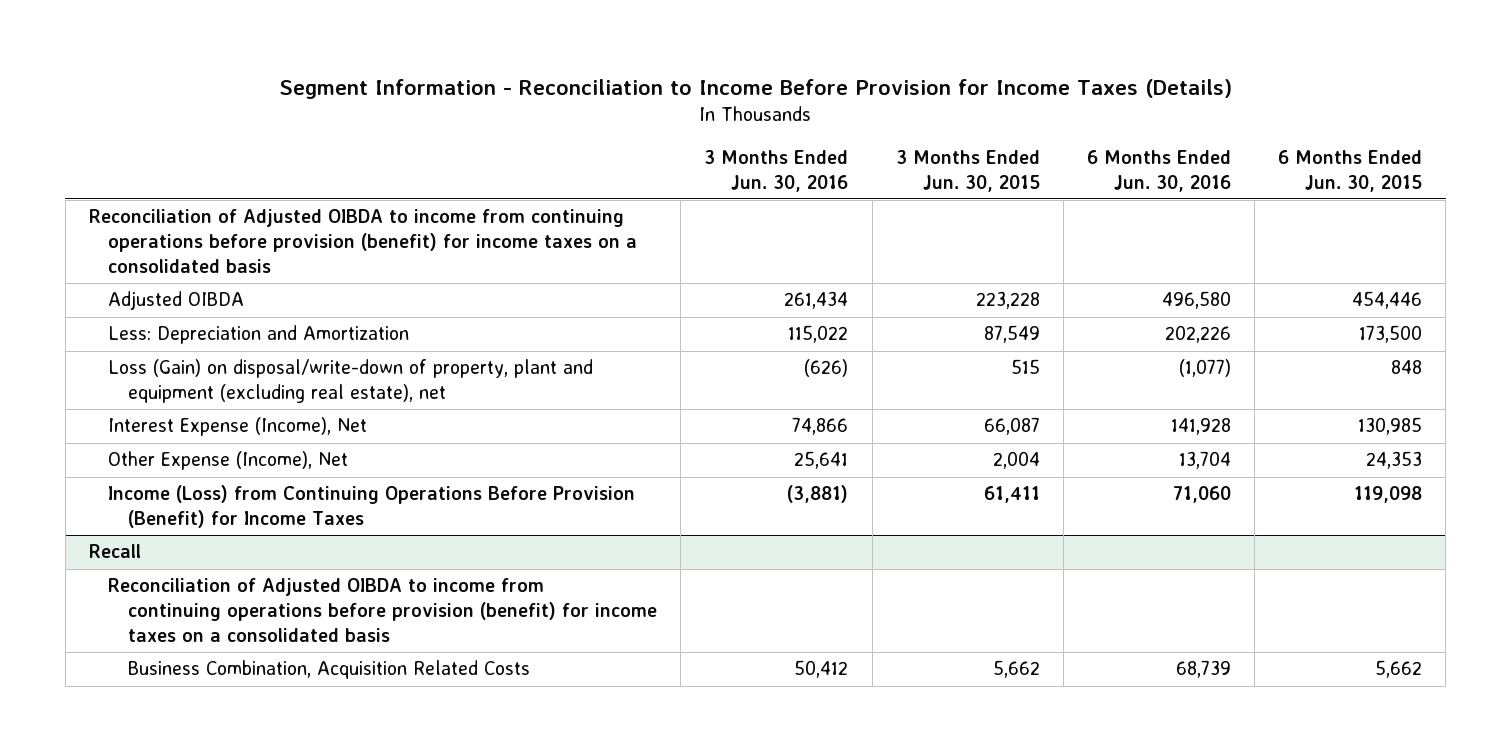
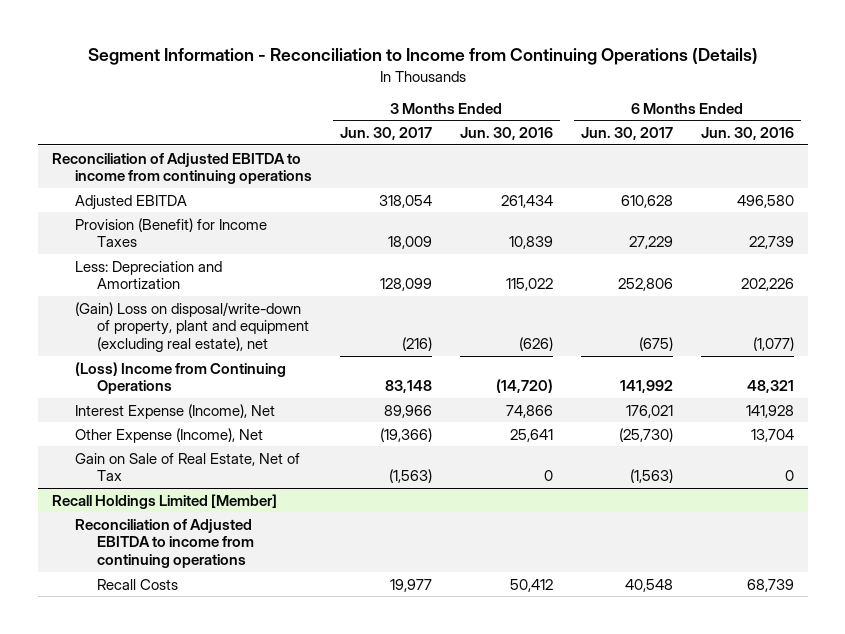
- Segment Information - Reconciliation to Income Before Provision for Income Taxes (Details)
+ Segment Information - Reconciliation to Income from Continuing Operations (Details)
- | 3 Months Ended Jun. 30, 2016 | 3 Months Ended Jun. 30, 2015 | 6 Months Ended Jun. 30, 2016 | 6 Months Ended Jun. 30, 2015
+ | 3 Months Ended Jun. 30, 2017 | 3 Months Ended Jun. 30, 2016 | 6 Months Ended Jun. 30, 2017 | 6 Months Ended Jun. 30, 2016
- Reconciliation of Adjusted OIBDA to income from continuing operations before provision (benefit) for income taxes on a consolidated basis
- Adjusted OIBDA | 261,434 | 223,228 | 496,580 | 454,446
+ Reconciliation of Adjusted EBITDA to income from continuing operations
+ Adjusted EBITDA | 318,054 | 261,434 | 610,628 | 496,580
+ Provision (Benefit) for Income Taxes | 18,009 | 10,839 | 27,229 | 22,739
- Loss (Gain) on disposal/write-down of property, plant and equipment (excluding real estate), net | (626) | 515 | (1,077) | 848
+ (Gain) Loss on disposal/write-down of property, plant and equipment (excluding real estate), net | (216) | (626) | (675) | (1,077)
+ (Loss) Income from Continuing Operations | 83,148 | (14,720) | 141,992 | 48,321
- Income (Loss) from Continuing Operations Before Provision (Benefit) for Income Taxes | (3,881) | 61,411 | 71,060 | 119,098
- Recall
- Reconciliation of Adjusted OIBDA to income from continuing operations before provision (benefit) for income taxes on a consolidated basis
- Business Combination, Acquisition Related Costs | 50,412 | 5,662 | 68,739 | 5,662
+ Gain on Sale of Real Estate, Net of Tax | (1,563) | 0 | (1,563) | 0
+ Recall Holdings Limited [Member]
+ Reconciliation of Adjusted EBITDA to income from continuing operations
+ Recall Costs | 19,977 | 50,412 | 40,548 | 68,739

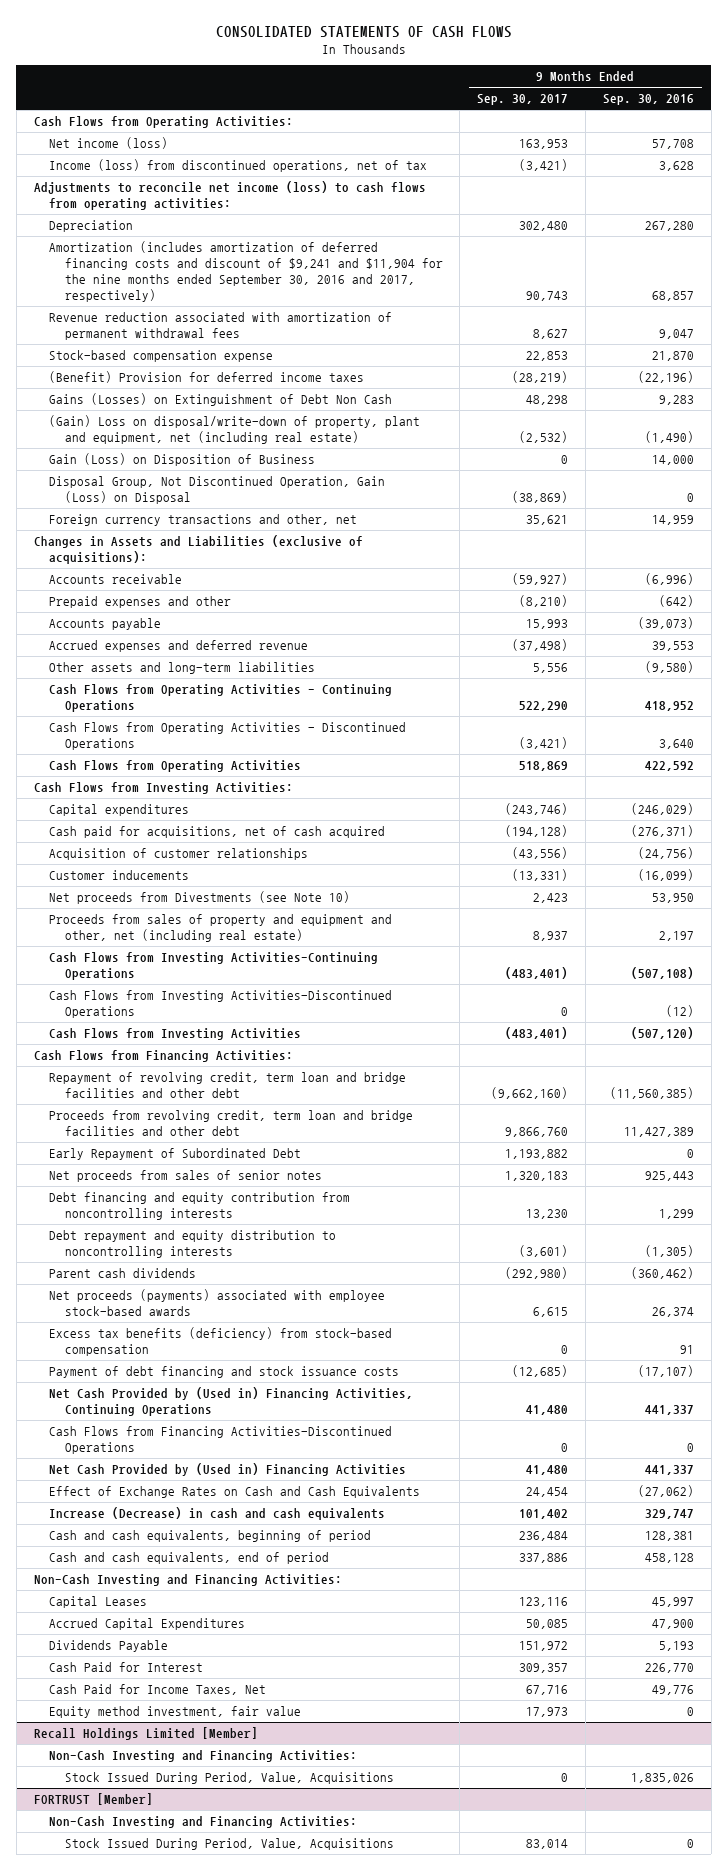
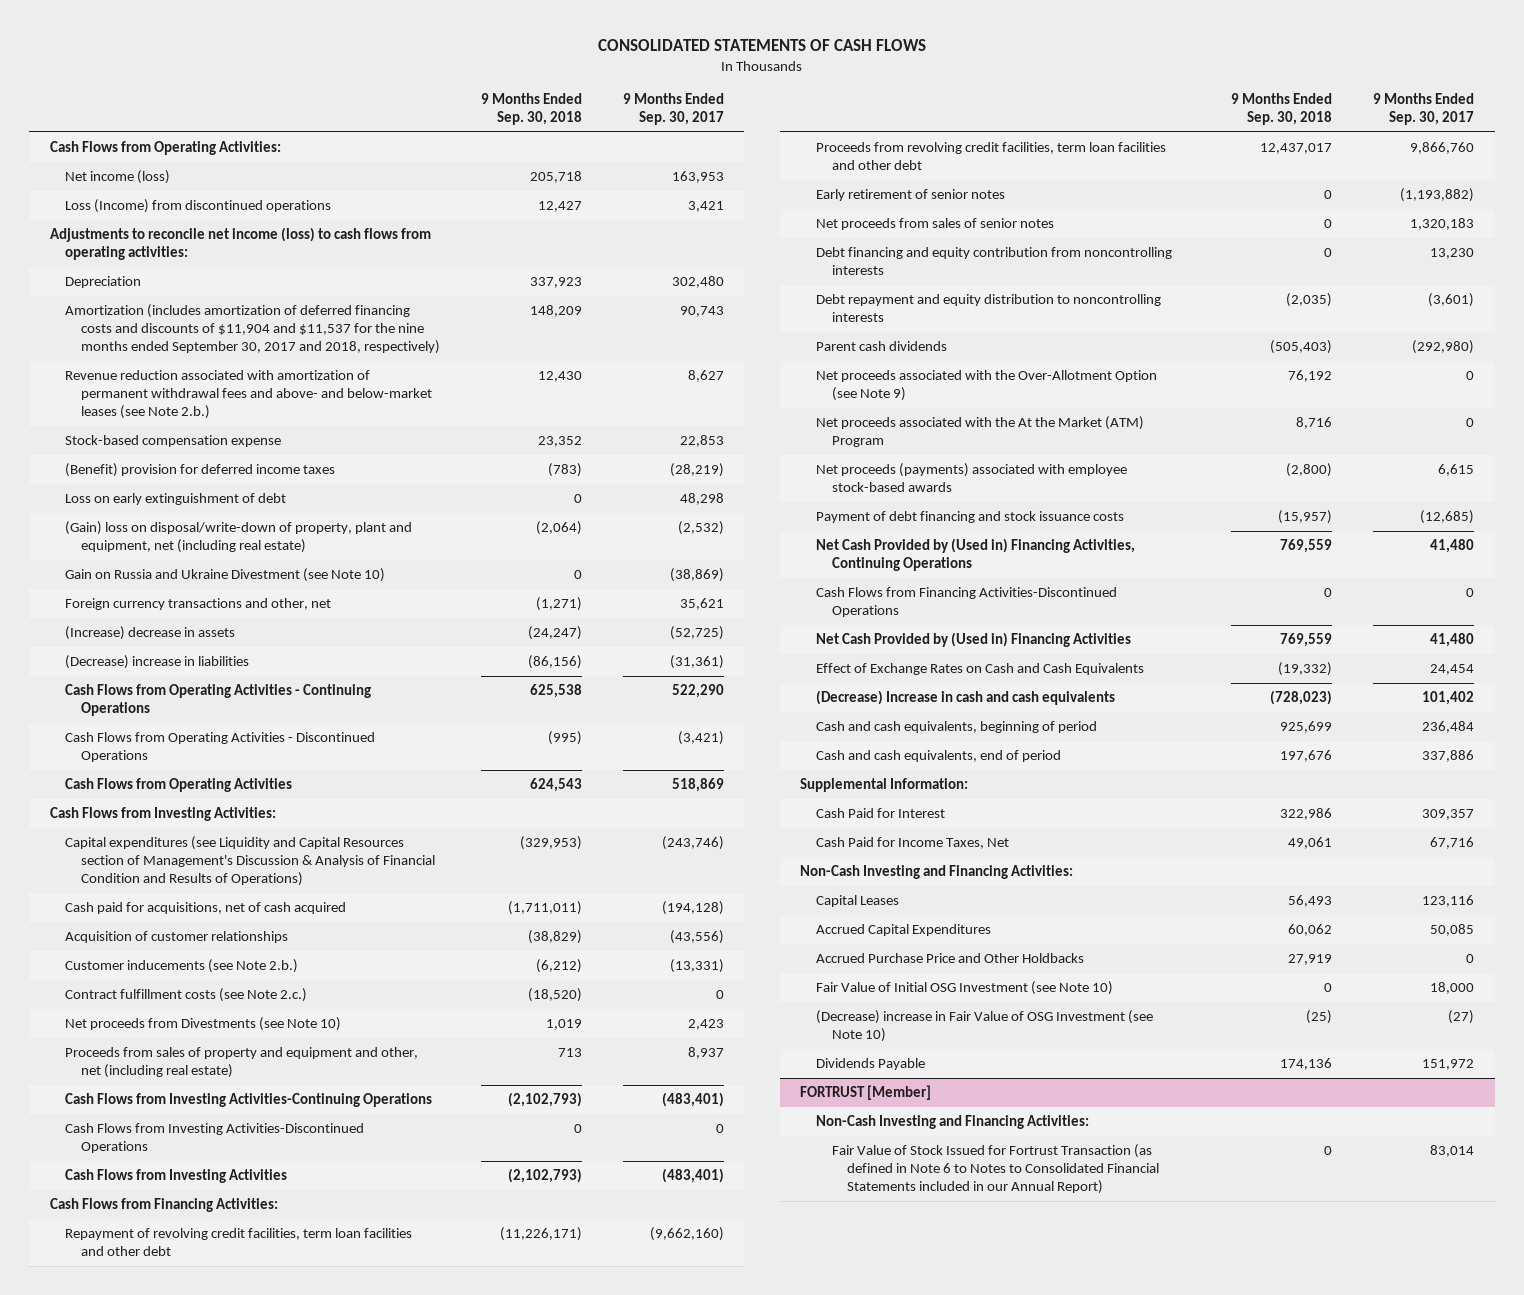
- | 9 Months Ended Sep. 30, 2017 | 9 Months Ended Sep. 30, 2016
+ | 9 Months Ended Sep. 30, 2018 | 9 Months Ended Sep. 30, 2017
- Income (loss) from discontinued operations, net of tax | (3,421) | 3,628
+ Loss (Income) from discontinued operations | 12,427 | 3,421
- Amortization (includes amortization of deferred financing costs and discount of $9,241 and $11,904 for the nine months ended September 30, 2016 and 2017, respectively) | 90,743 | 68,857
- Revenue reduction associated with amortization of permanent withdrawal fees | 8,627 | 9,047
+ Amortization (includes amortization of deferred financing costs and discounts of $11,904 and $11,537 for the nine months ended September 30, 2017 and 2018, respectively) | 148,209 | 90,743
+ Revenue reduction associated with amortization of permanent withdrawal fees and above- and below-market leases (see Note 2.b.) | 12,430 | 8,627
- (Benefit) Provision for deferred income taxes | (28,219) | (22,196)
- Gains (Losses) on Extinguishment of Debt Non Cash | 48,298 | 9,283
- (Gain) Loss on disposal/write-down of property, plant and equipment, net (including real estate) | (2,532) | (1,490)
- Gain (Loss) on Disposition of Business | 0 | 14,000
- Disposal Group, Not Discontinued Operation, Gain (Loss) on Disposal | (38,869) | 0
+ (Benefit) provision for deferred income taxes | (783) | (28,219)
+ Loss on early extinguishment of debt | 0 | 48,298
+ (Gain) loss on disposal/write-down of property, plant and equipment, net (including real estate) | (2,064) | (2,532)
+ Gain on Russia and Ukraine Divestment (see Note 10) | 0 | (38,869)
- Changes in Assets and Liabilities (exclusive of acquisitions):
- Accounts receivable | (59,927) | (6,996)
- Prepaid expenses and other | (8,210) | (642)
- Accounts payable | 15,993 | (39,073)
- Accrued expenses and deferred revenue | (37,498) | 39,553
- Other assets and long-term liabilities | 5,556 | (9,580)
+ (Increase) decrease in assets | (24,247) | (52,725)
+ (Decrease) increase in liabilities | (86,156) | (31,361)
- Capital expenditures | (243,746) | (246,029)
+ Capital expenditures (see Liquidity and Capital Resources section of Management's Discussion & Analysis of Financial Condition and Results of Operations) | (329,953) | (243,746)
- Customer inducements | (13,331) | (16,099)
+ Customer inducements (see Note 2.b.) | (6,212) | (13,331)
+ Contract fulfillment costs (see Note 2.c.) | (18,520) | 0
- Repayment of revolving credit, term loan and bridge facilities and other debt | (9,662,160) | (11,560,385)
- Proceeds from revolving credit, term loan and bridge facilities and other debt | 9,866,760 | 11,427,389
- Early Repayment of Subordinated Debt | 1,193,882 | 0
+ Repayment of revolving credit facilities, term loan facilities and other debt | (11,226,171) | (9,662,160)
+ Proceeds from revolving credit facilities, term loan facilities and other debt | 12,437,017 | 9,866,760
+ Early retirement of senior notes | 0 | (1,193,882)
+ Net proceeds associated with the Over-Allotment Option (see Note 9) | 76,192 | 0
+ Net proceeds associated with the At the Market (ATM) Program | 8,716 | 0
- Excess tax benefits (deficiency) from stock-based compensation | 0 | 91
- Increase (Decrease) in cash and cash equivalents | 101,402 | 329,747
+ (Decrease) Increase in cash and cash equivalents | (728,023) | 101,402
+ Supplemental Information:
moved up: Cash Paid for Interest | 322,986 | 309,357
moved up: Cash Paid for Income Taxes, Net | 49,061 | 67,716
+ Accrued Purchase Price and Other Holdbacks | 27,919 | 0
+ Fair Value of Initial OSG Investment (see Note 10) | 0 | 18,000
+ (Decrease) increase in Fair Value of OSG Investment (see Note 10) | (25) | (27)
- Equity method investment, fair value | 17,973 | 0
- Recall Holdings Limited [Member]
- Non-Cash Investing and Financing Activities:
- Stock Issued During Period, Value, Acquisitions | 0 | 1,835,026
@ FORTRUST [Member]
- Stock Issued During Period, Value, Acquisitions | 83,014 | 0
+ Fair Value of Stock Issued for Fortrust Transaction (as defined in Note 6 to Notes to Consolidated Financial Statements included in our Annual Report) | 0 | 83,014

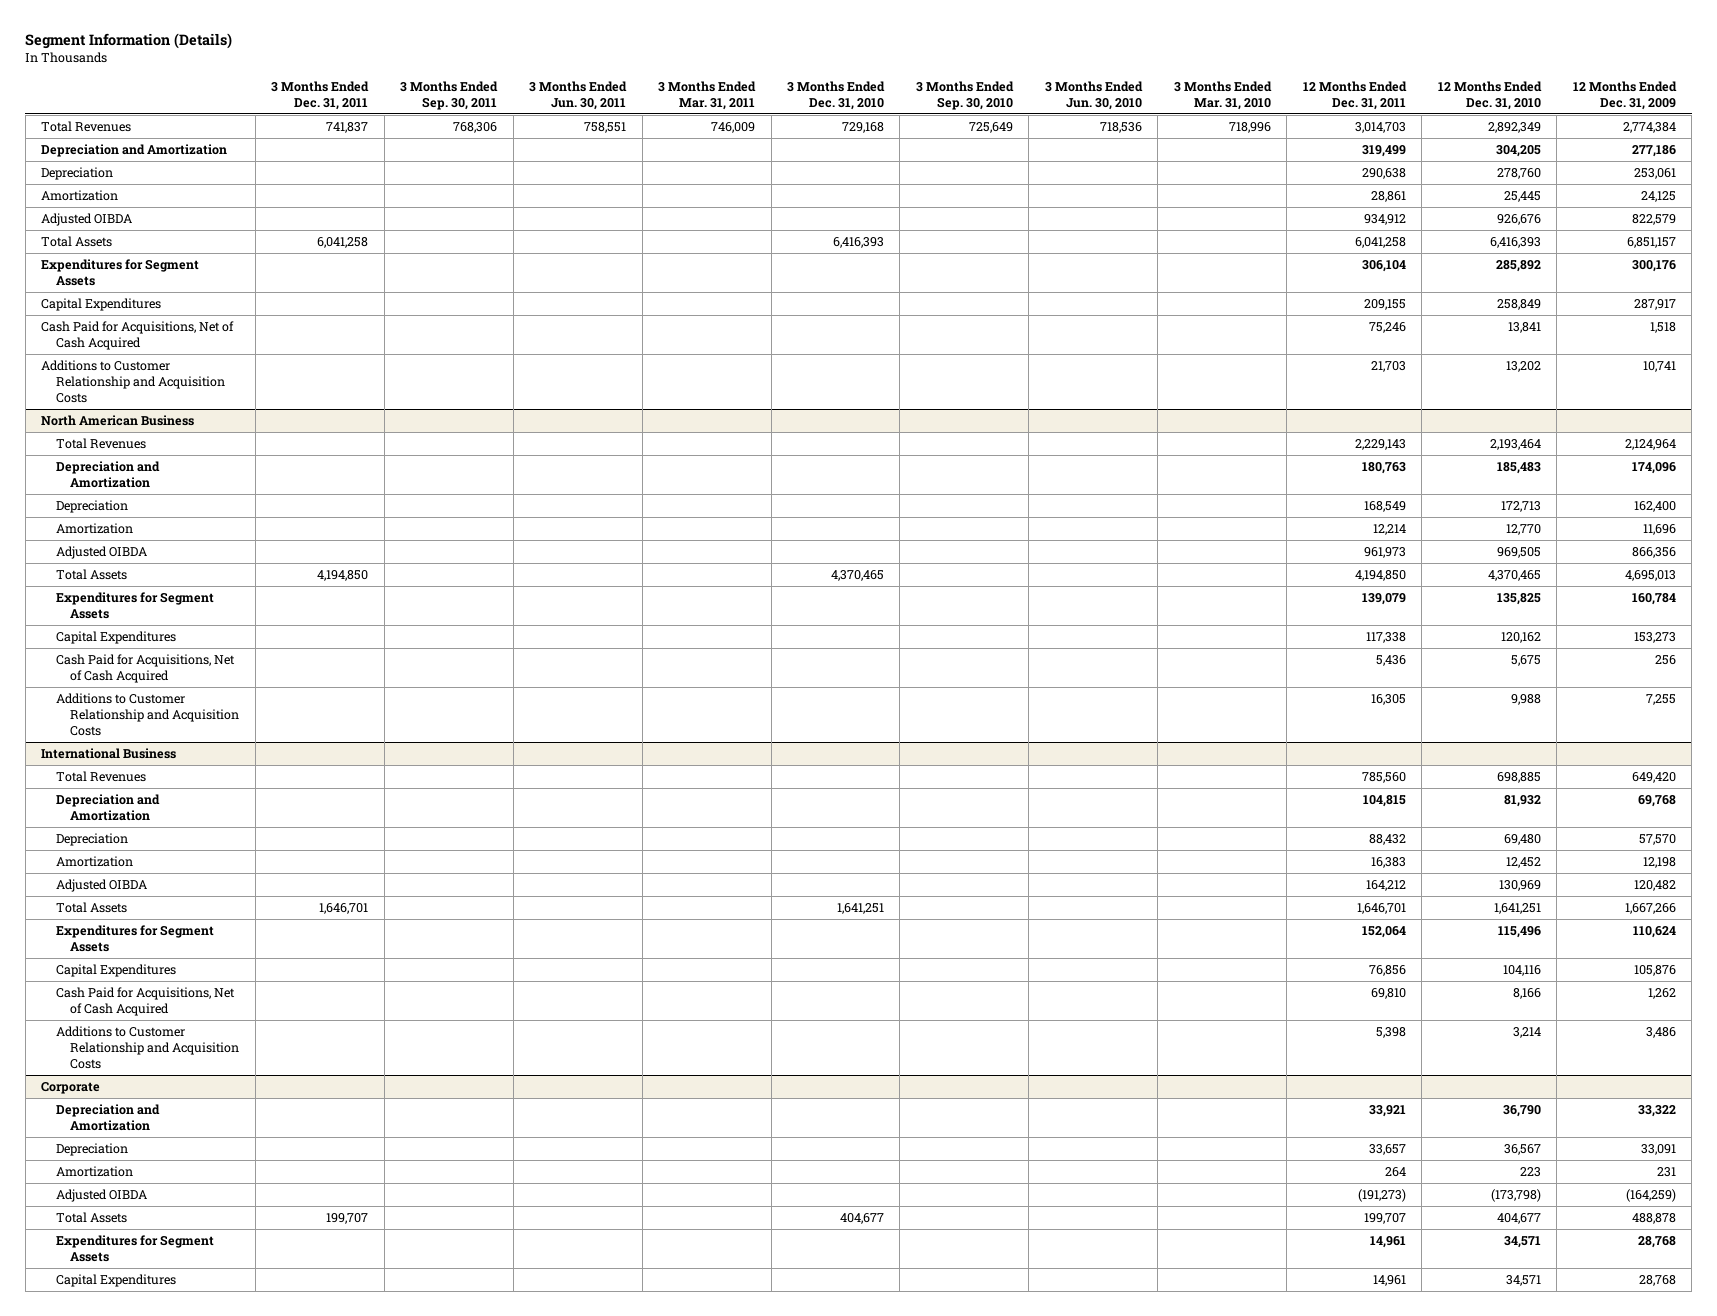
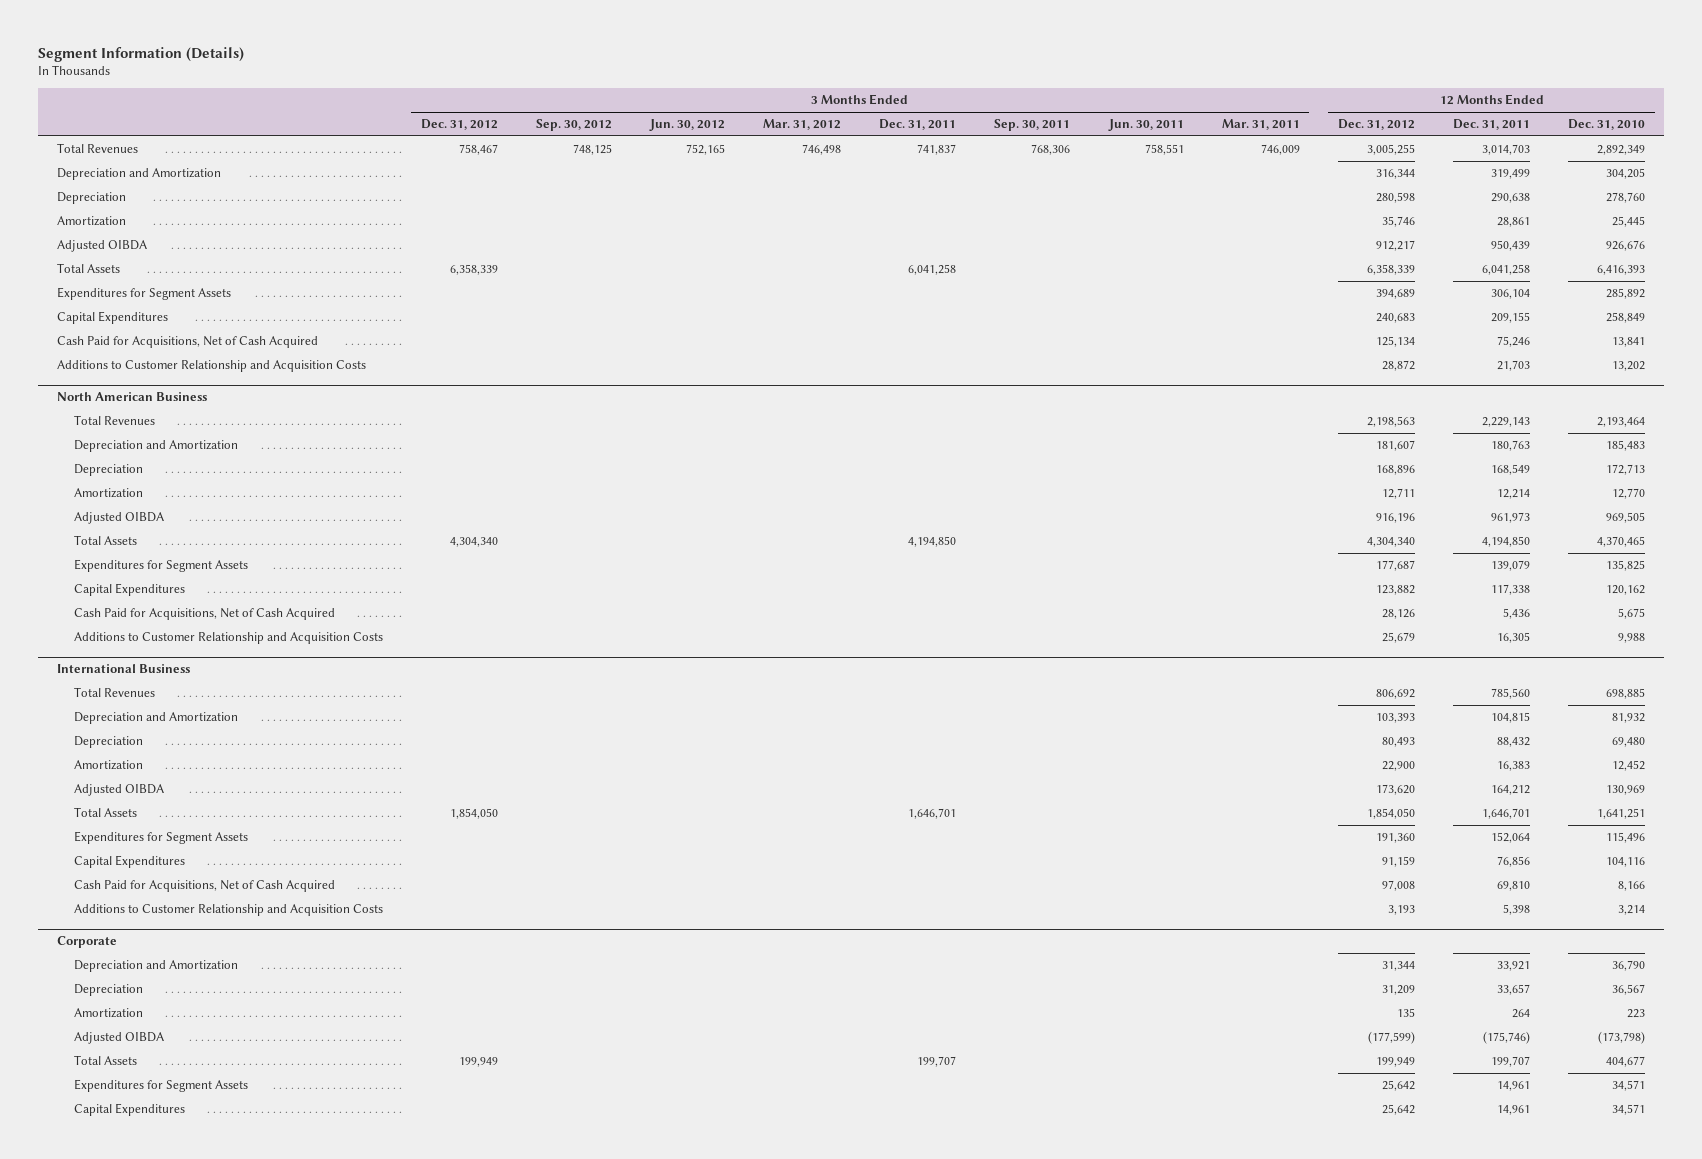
- | 3 Months Ended Dec. 31, 2011 | 3 Months Ended Sep. 30, 2011 | 3 Months Ended Jun. 30, 2011 | 3 Months Ended Mar. 31, 2011 | 3 Months Ended Dec. 31, 2010 | 3 Months Ended Sep. 30, 2010 | 3 Months Ended Jun. 30, 2010 | 3 Months Ended Mar. 31, 2010 | 12 Months Ended Dec. 31, 2011 | 12 Months Ended Dec. 31, 2010 | 12 Months Ended Dec. 31, 2009
+ | 3 Months Ended Dec. 31, 2012 | 3 Months Ended Sep. 30, 2012 | 3 Months Ended Jun. 30, 2012 | 3 Months Ended Mar. 31, 2012 | 3 Months Ended Dec. 31, 2011 | 3 Months Ended Sep. 30, 2011 | 3 Months Ended Jun. 30, 2011 | 3 Months Ended Mar. 31, 2011 | 12 Months Ended Dec. 31, 2012 | 12 Months Ended Dec. 31, 2011 | 12 Months Ended Dec. 31, 2010
- Adjusted OIBDA | | | | | | | | | 934,912 | 926,676 | 822,579
+ Adjusted OIBDA | | | | | | | | | 912,217 | 950,439 | 926,676
@ Corporate
- Adjusted OIBDA | | | | | | | | | (191,273) | (173,798) | (164,259)
+ Adjusted OIBDA | | | | | | | | | (177,599) | (175,746) | (173,798)

